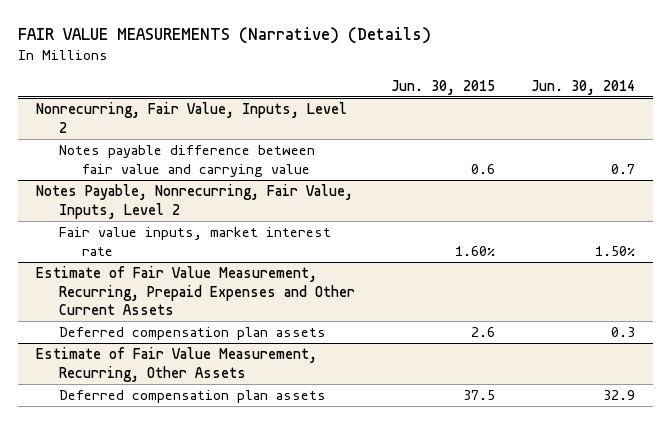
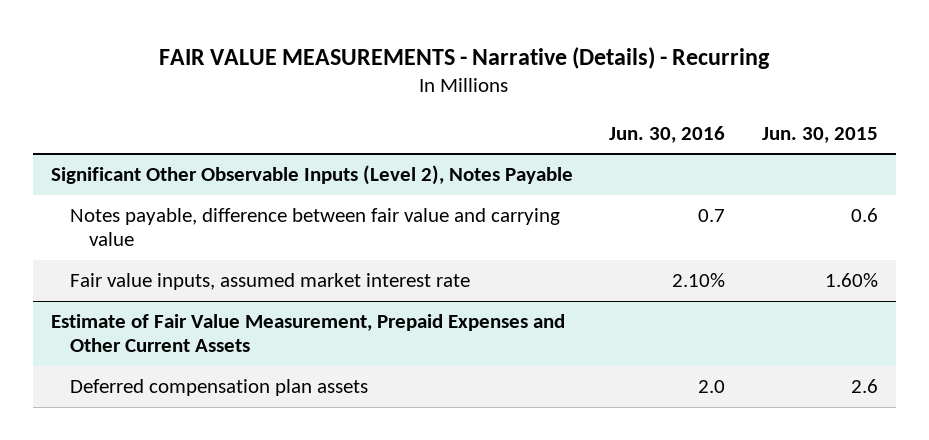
- FAIR VALUE MEASUREMENTS (Narrative) (Details)
+ FAIR VALUE MEASUREMENTS - Narrative (Details) - Recurring
- | Jun. 30, 2015 | Jun. 30, 2014
+ | Jun. 30, 2016 | Jun. 30, 2015
- Nonrecurring, Fair Value, Inputs, Level 2
- Notes payable difference between fair value and carrying value | 0.6 | 0.7
- Notes Payable, Nonrecurring, Fair Value, Inputs, Level 2
- Fair value inputs, market interest rate | 1.60% | 1.50%
- Estimate of Fair Value Measurement, Recurring, Prepaid Expenses and Other Current Assets
+ Significant Other Observable Inputs (Level 2), Notes Payable
+ Notes payable, difference between fair value and carrying value | 0.7 | 0.6
+ Fair value inputs, assumed market interest rate | 2.10% | 1.60%
+ Estimate of Fair Value Measurement, Prepaid Expenses and Other Current Assets
- Estimate of Fair Value Measurement, Recurring, Other Assets
- Deferred compensation plan assets | 37.5 | 32.9

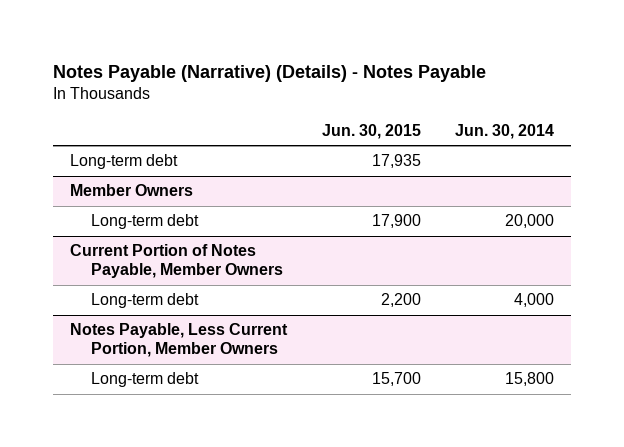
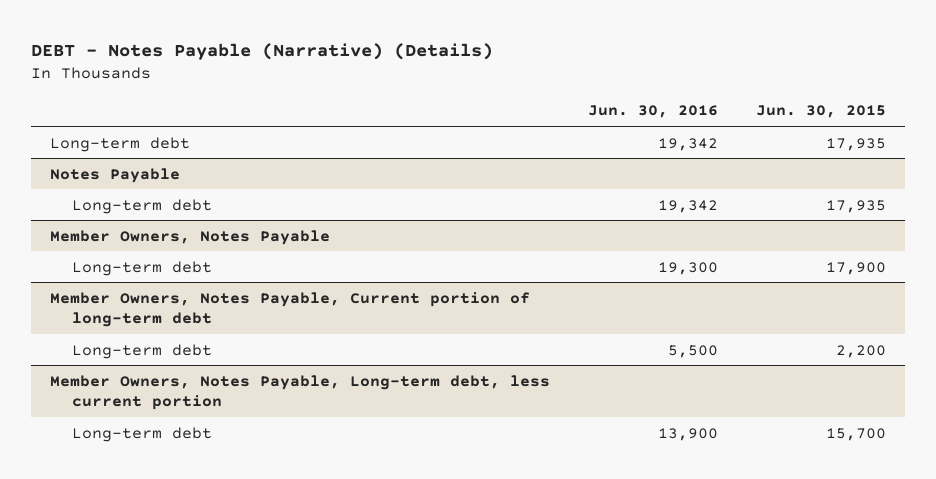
- Notes Payable (Narrative) (Details) - Notes Payable
+ DEBT - Notes Payable (Narrative) (Details)
- | Jun. 30, 2015 | Jun. 30, 2014
+ | Jun. 30, 2016 | Jun. 30, 2015
- Member Owners
+ Notes Payable
+ Long-term debt | 19,342 | 17,935
+ Member Owners, Notes Payable
- Current Portion of Notes Payable, Member Owners
+ Member Owners, Notes Payable, Current portion of long-term debt
- Notes Payable, Less Current Portion, Member Owners
+ Member Owners, Notes Payable, Long-term debt, less current portion

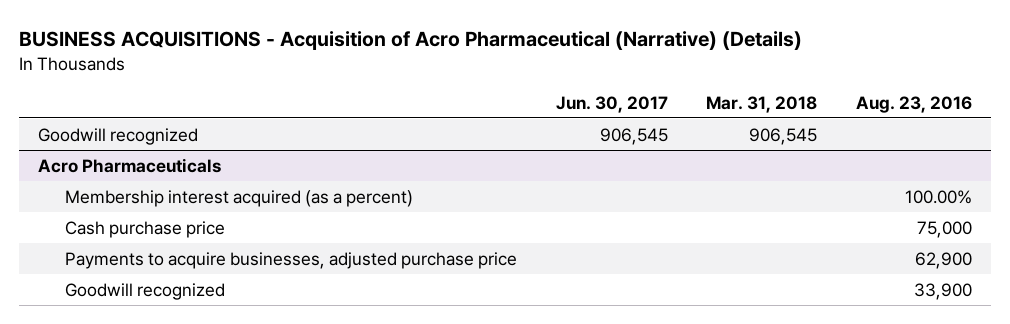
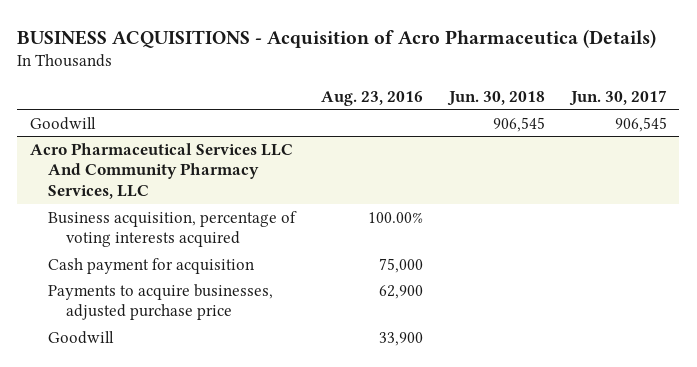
- BUSINESS ACQUISITIONS - Acquisition of Acro Pharmaceutical (Narrative) (Details)
+ BUSINESS ACQUISITIONS - Acquisition of Acro Pharmaceutica (Details)
- | Jun. 30, 2017 | Mar. 31, 2018 | Aug. 23, 2016
+ | Aug. 23, 2016 | Jun. 30, 2018 | Jun. 30, 2017
- Goodwill recognized | 906,545 | 906,545 |
- Acro Pharmaceuticals
- Membership interest acquired (as a percent) | | | 100.00%
- Cash purchase price | | | 75,000
+ Goodwill | | 906,545 | 906,545
+ Acro Pharmaceutical Services LLC And Community Pharmacy Services, LLC
+ Business acquisition, percentage of voting interests acquired | 100.00% | |
+ Cash payment for acquisition | 75,000 | |
- Goodwill recognized | | | 33,900
+ Goodwill | 33,900 | |

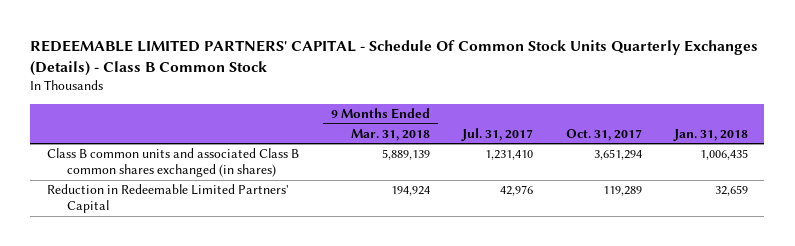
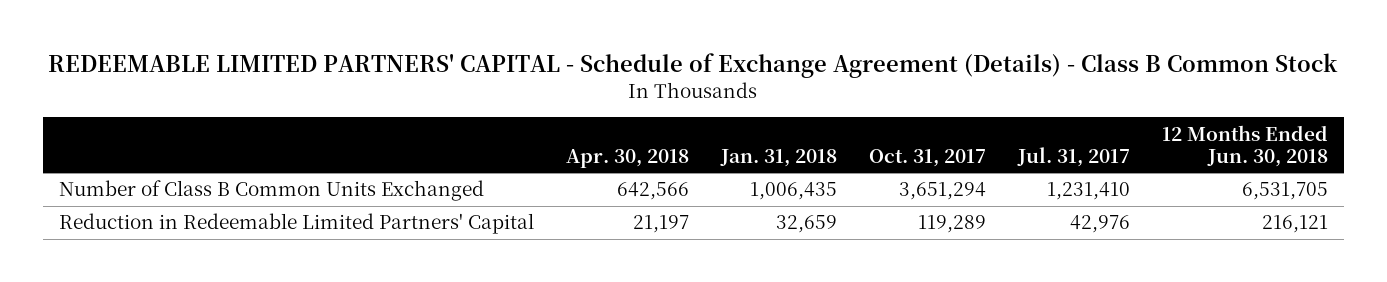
- REDEEMABLE LIMITED PARTNERS' CAPITAL - Schedule Of Common Stock Units Quarterly Exchanges (Details) - Class B Common Stock
+ REDEEMABLE LIMITED PARTNERS' CAPITAL - Schedule of Exchange Agreement (Details) - Class B Common Stock
- | 9 Months Ended Mar. 31, 2018 | Jul. 31, 2017 | Oct. 31, 2017 | Jan. 31, 2018
+ | Apr. 30, 2018 | Jan. 31, 2018 | Oct. 31, 2017 | Jul. 31, 2017 | 12 Months Ended Jun. 30, 2018
- Class B common units and associated Class B common shares exchanged (in shares) | 5,889,139 | 1,231,410 | 3,651,294 | 1,006,435
+ Number of Class B Common Units Exchanged | 642,566 | 1,006,435 | 3,651,294 | 1,231,410 | 6,531,705

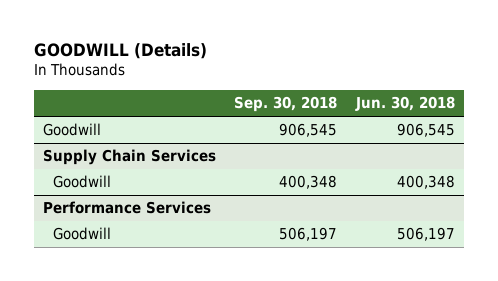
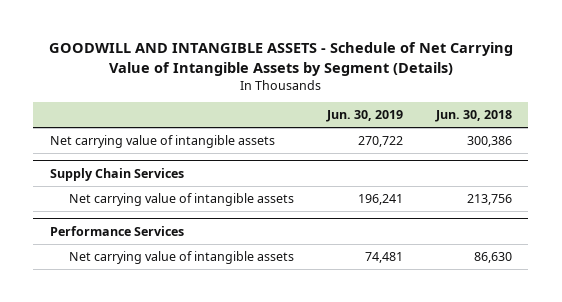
- GOODWILL (Details)
+ GOODWILL AND INTANGIBLE ASSETS - Schedule of Net Carrying Value of Intangible Assets by Segment (Details)
- | Sep. 30, 2018 | Jun. 30, 2018
+ | Jun. 30, 2019 | Jun. 30, 2018
- Goodwill | 906,545 | 906,545
+ Net carrying value of intangible assets | 270,722 | 300,386
@ Supply Chain Services
- Goodwill | 400,348 | 400,348
+ Net carrying value of intangible assets | 196,241 | 213,756
@ Performance Services
- Goodwill | 506,197 | 506,197
+ Net carrying value of intangible assets | 74,481 | 86,630

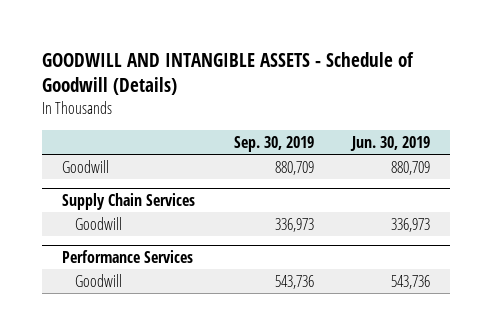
- GOODWILL AND INTANGIBLE ASSETS - Schedule of Net Carrying Value of Intangible Assets by Segment (Details)
+ GOODWILL AND INTANGIBLE ASSETS - Schedule of Goodwill (Details)
- | Jun. 30, 2019 | Jun. 30, 2018
+ | Sep. 30, 2019 | Jun. 30, 2019
- Net carrying value of intangible assets | 270,722 | 300,386
+ Goodwill | 880,709 | 880,709
@ Supply Chain Services
- Net carrying value of intangible assets | 196,241 | 213,756
+ Goodwill | 336,973 | 336,973
@ Performance Services
- Net carrying value of intangible assets | 74,481 | 86,630
+ Goodwill | 543,736 | 543,736

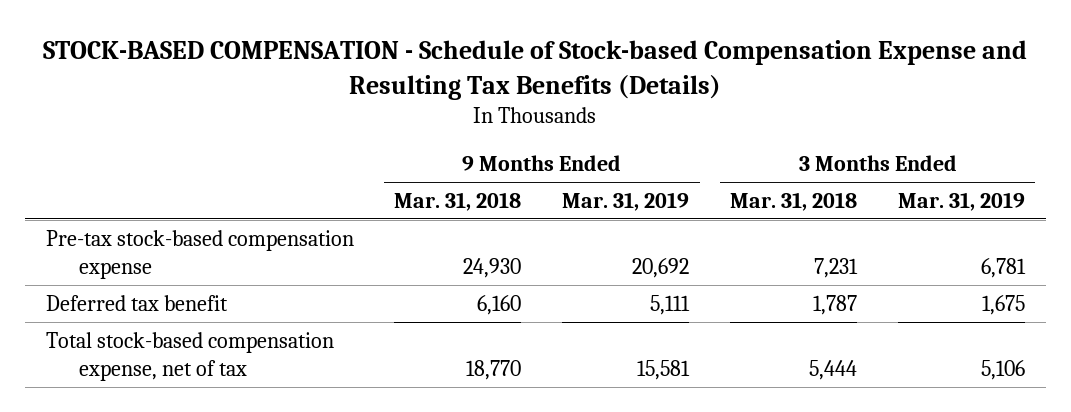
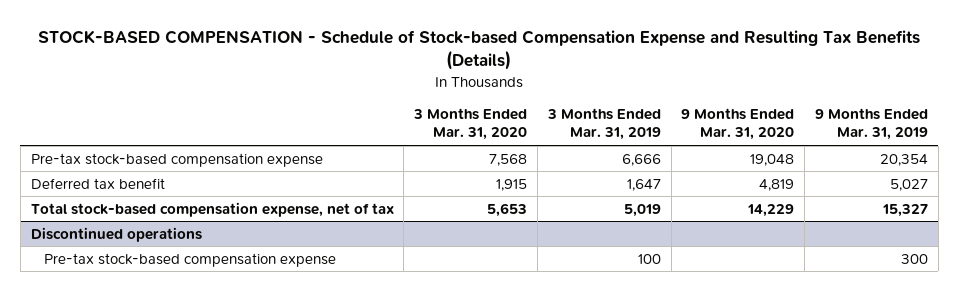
- | 9 Months Ended Mar. 31, 2018 | 9 Months Ended Mar. 31, 2019 | 3 Months Ended Mar. 31, 2018 | 3 Months Ended Mar. 31, 2019
+ | 3 Months Ended Mar. 31, 2020 | 3 Months Ended Mar. 31, 2019 | 9 Months Ended Mar. 31, 2020 | 9 Months Ended Mar. 31, 2019
- Pre-tax stock-based compensation expense | 24,930 | 20,692 | 7,231 | 6,781
- Deferred tax benefit | 6,160 | 5,111 | 1,787 | 1,675
- Total stock-based compensation expense, net of tax | 18,770 | 15,581 | 5,444 | 5,106
+ Pre-tax stock-based compensation expense | 7,568 | 6,666 | 19,048 | 20,354
+ Deferred tax benefit | 1,915 | 1,647 | 4,819 | 5,027
+ Total stock-based compensation expense, net of tax | 5,653 | 5,019 | 14,229 | 15,327
+ Discontinued operations
+ Pre-tax stock-based compensation expense | | 100 | | 300

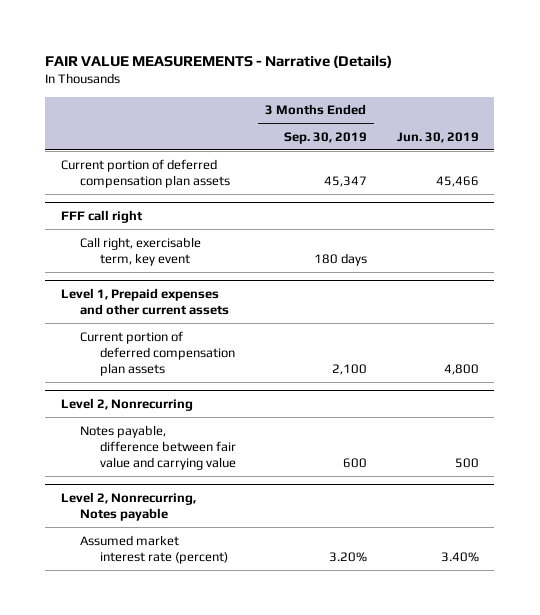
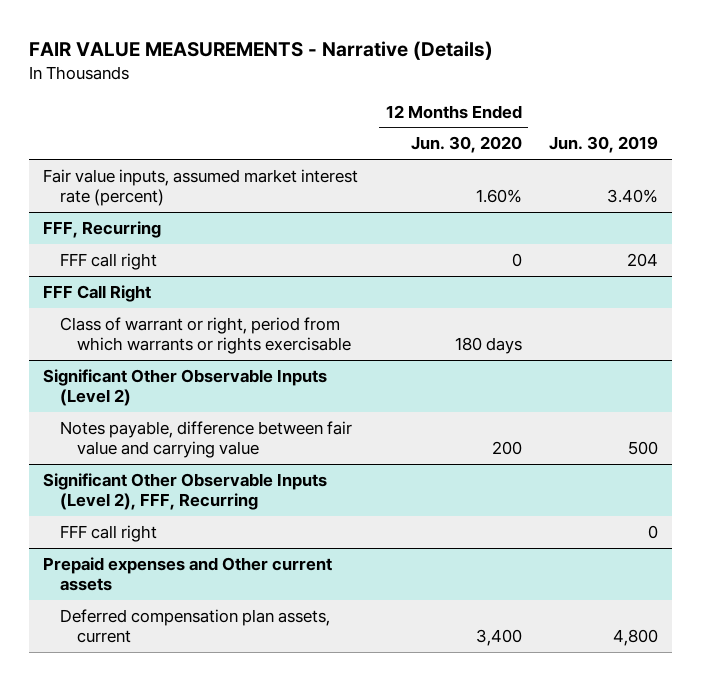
- | 3 Months Ended Sep. 30, 2019 | Jun. 30, 2019
+ | 12 Months Ended Jun. 30, 2020 | Jun. 30, 2019
- Current portion of deferred compensation plan assets | 45,347 | 45,466
- FFF call right
- Call right, exercisable term, key event | 180 days |
- Level 1, Prepaid expenses and other current assets
- Current portion of deferred compensation plan assets | 2,100 | 4,800
- Level 2, Nonrecurring
+ Fair value inputs, assumed market interest rate (percent) | 1.60% | 3.40%
+ FFF, Recurring
+ FFF call right | 0 | 204
+ FFF Call Right
+ Class of warrant or right, period from which warrants or rights exercisable | 180 days |
+ Significant Other Observable Inputs (Level 2)
- Level 2, Nonrecurring, Notes payable
- Assumed market interest rate (percent) | 3.20% | 3.40%
+ Significant Other Observable Inputs (Level 2), FFF, Recurring
+ FFF call right | | 0
+ Prepaid expenses and Other current assets
+ Deferred compensation plan assets, current | 3,400 | 4,800

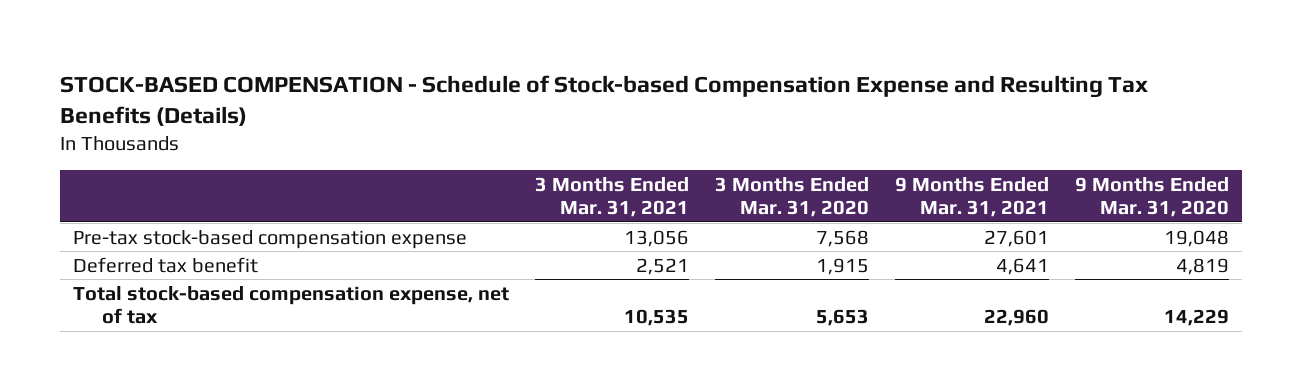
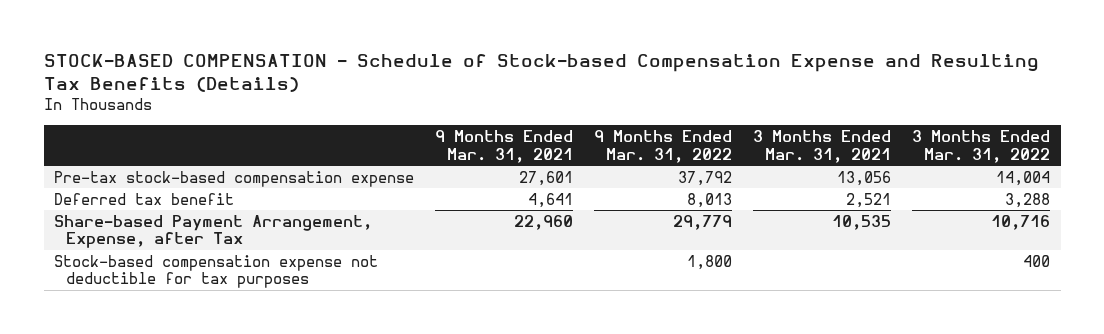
- | 3 Months Ended Mar. 31, 2021 | 3 Months Ended Mar. 31, 2020 | 9 Months Ended Mar. 31, 2021 | 9 Months Ended Mar. 31, 2020
+ | 9 Months Ended Mar. 31, 2021 | 9 Months Ended Mar. 31, 2022 | 3 Months Ended Mar. 31, 2021 | 3 Months Ended Mar. 31, 2022
- Total stock-based compensation expense, net of tax | 10,535 | 5,653 | 22,960 | 14,229
+ Share-based Payment Arrangement, Expense, after Tax | 22,960 | 29,779 | 10,535 | 10,716
+ Stock-based compensation expense not deductible for tax purposes | | 1,800 | | 400

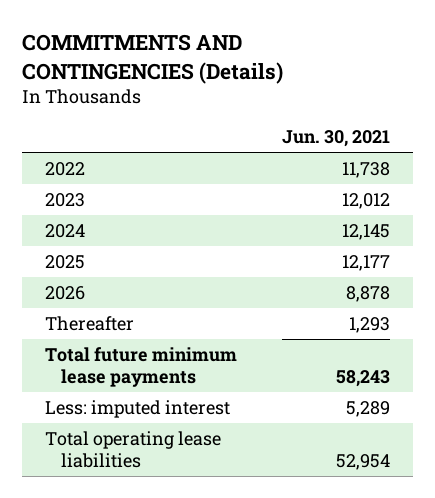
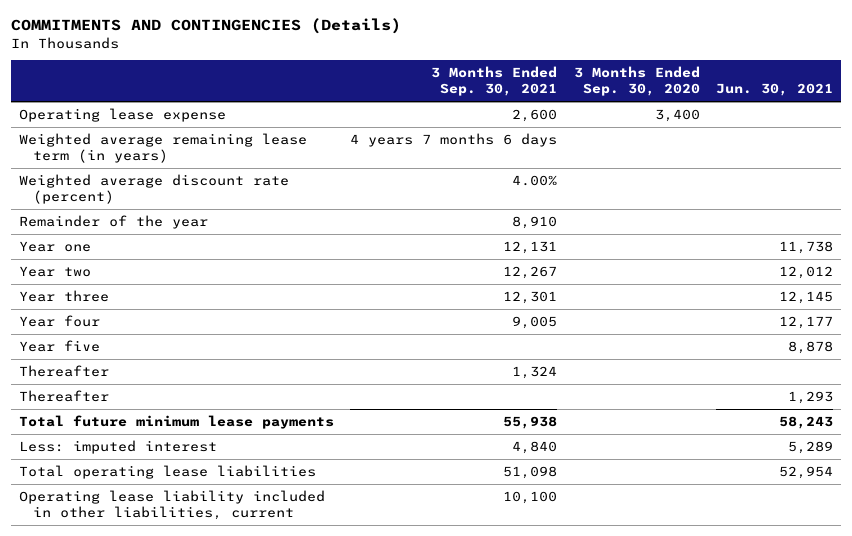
- | Jun. 30, 2021
+ | 3 Months Ended Sep. 30, 2021 | 3 Months Ended Sep. 30, 2020 | Jun. 30, 2021
- 2022 | 11,738
- 2023 | 12,012
- 2024 | 12,145
- 2025 | 12,177
- 2026 | 8,878
+ Operating lease expense | 2,600 | 3,400 |
+ Weighted average remaining lease term (in years) | 4 years 7 months 6 days | |
+ Weighted average discount rate (percent) | 4.00% | |
+ Remainder of the year | 8,910 | |
+ Year one | 12,131 | | 11,738
+ Year two | 12,267 | | 12,012
+ Year three | 12,301 | | 12,145
+ Year four | 9,005 | | 12,177
+ Year five | | | 8,878
+ Thereafter | 1,324 | |
+ Operating lease liability included in other liabilities, current | 10,100 | |

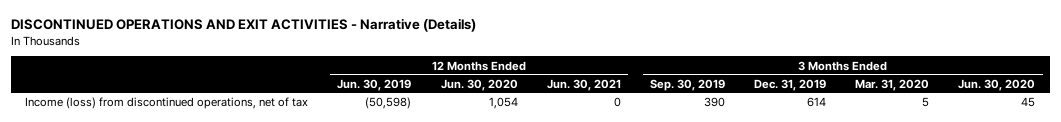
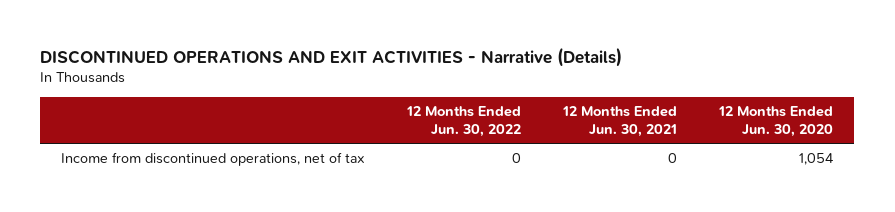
- | 12 Months Ended Jun. 30, 2019 | 12 Months Ended Jun. 30, 2020 | 12 Months Ended Jun. 30, 2021 | 3 Months Ended Sep. 30, 2019 | 3 Months Ended Dec. 31, 2019 | 3 Months Ended Mar. 31, 2020 | 3 Months Ended Jun. 30, 2020
+ | 12 Months Ended Jun. 30, 2022 | 12 Months Ended Jun. 30, 2021 | 12 Months Ended Jun. 30, 2020
- Income (loss) from discontinued operations, net of tax | (50,598) | 1,054 | 0 | 390 | 614 | 5 | 45
+ Income from discontinued operations, net of tax | 0 | 0 | 1,054

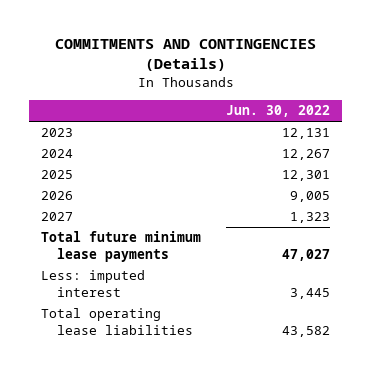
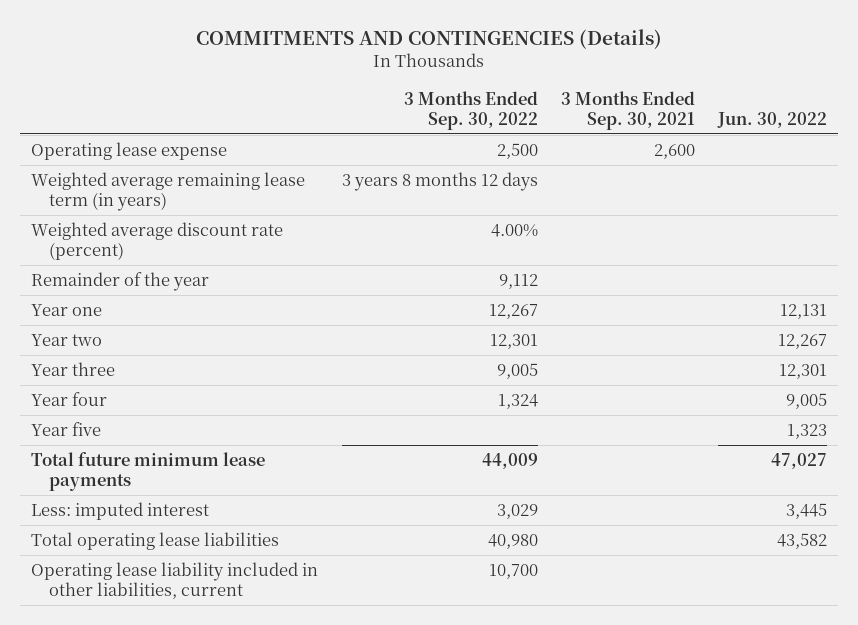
- | Jun. 30, 2022
+ | 3 Months Ended Sep. 30, 2022 | 3 Months Ended Sep. 30, 2021 | Jun. 30, 2022
- 2023 | 12,131
- 2024 | 12,267
- 2025 | 12,301
- 2026 | 9,005
- 2027 | 1,323
+ Operating lease expense | 2,500 | 2,600 |
+ Weighted average remaining lease term (in years) | 3 years 8 months 12 days | |
+ Weighted average discount rate (percent) | 4.00% | |
+ Remainder of the year | 9,112 | |
+ Year one | 12,267 | | 12,131
+ Year two | 12,301 | | 12,267
+ Year three | 9,005 | | 12,301
+ Year four | 1,324 | | 9,005
+ Year five | | | 1,323
+ Operating lease liability included in other liabilities, current | 10,700 | |

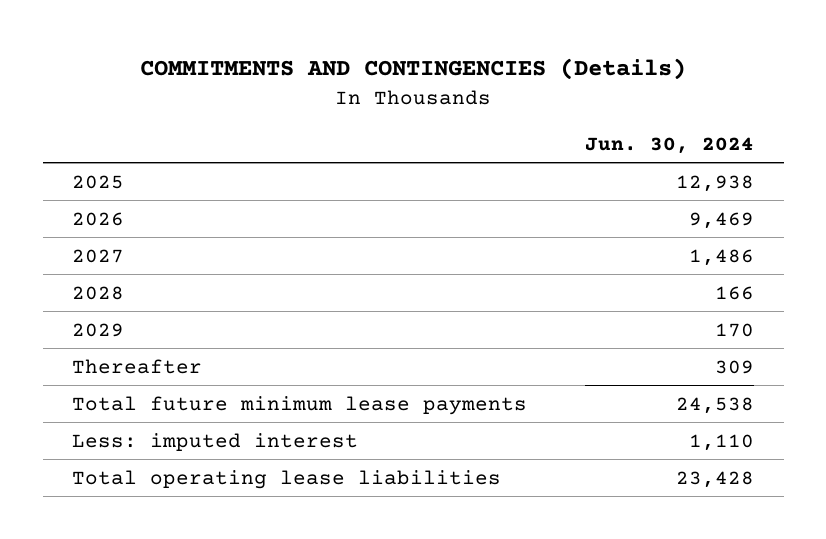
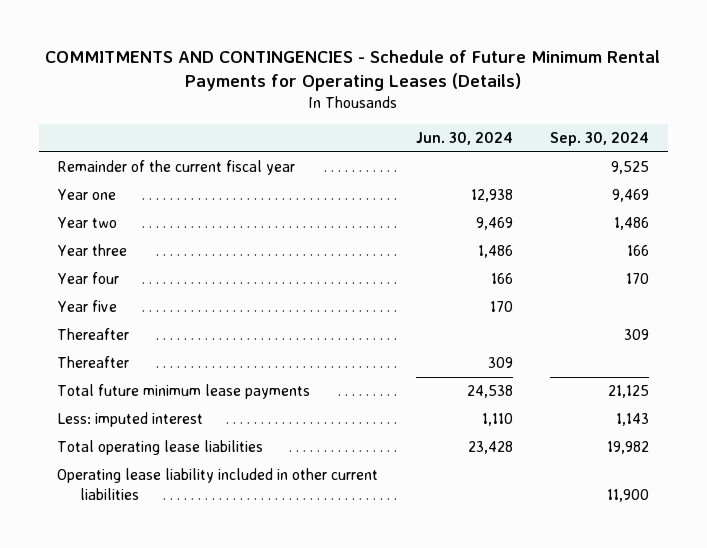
- COMMITMENTS AND CONTINGENCIES (Details)
+ COMMITMENTS AND CONTINGENCIES - Schedule of Future Minimum Rental Payments for Operating Leases (Details)
- | Jun. 30, 2024
+ | Jun. 30, 2024 | Sep. 30, 2024
- 2025 | 12,938
- 2026 | 9,469
- 2027 | 1,486
- 2028 | 166
- 2029 | 170
+ Remainder of the current fiscal year | | 9,525
+ Year one | 12,938 | 9,469
+ Year two | 9,469 | 1,486
+ Year three | 1,486 | 166
+ Year four | 166 | 170
+ Year five | 170 |
+ Thereafter | | 309
+ Operating lease liability included in other current liabilities | | 11,900

